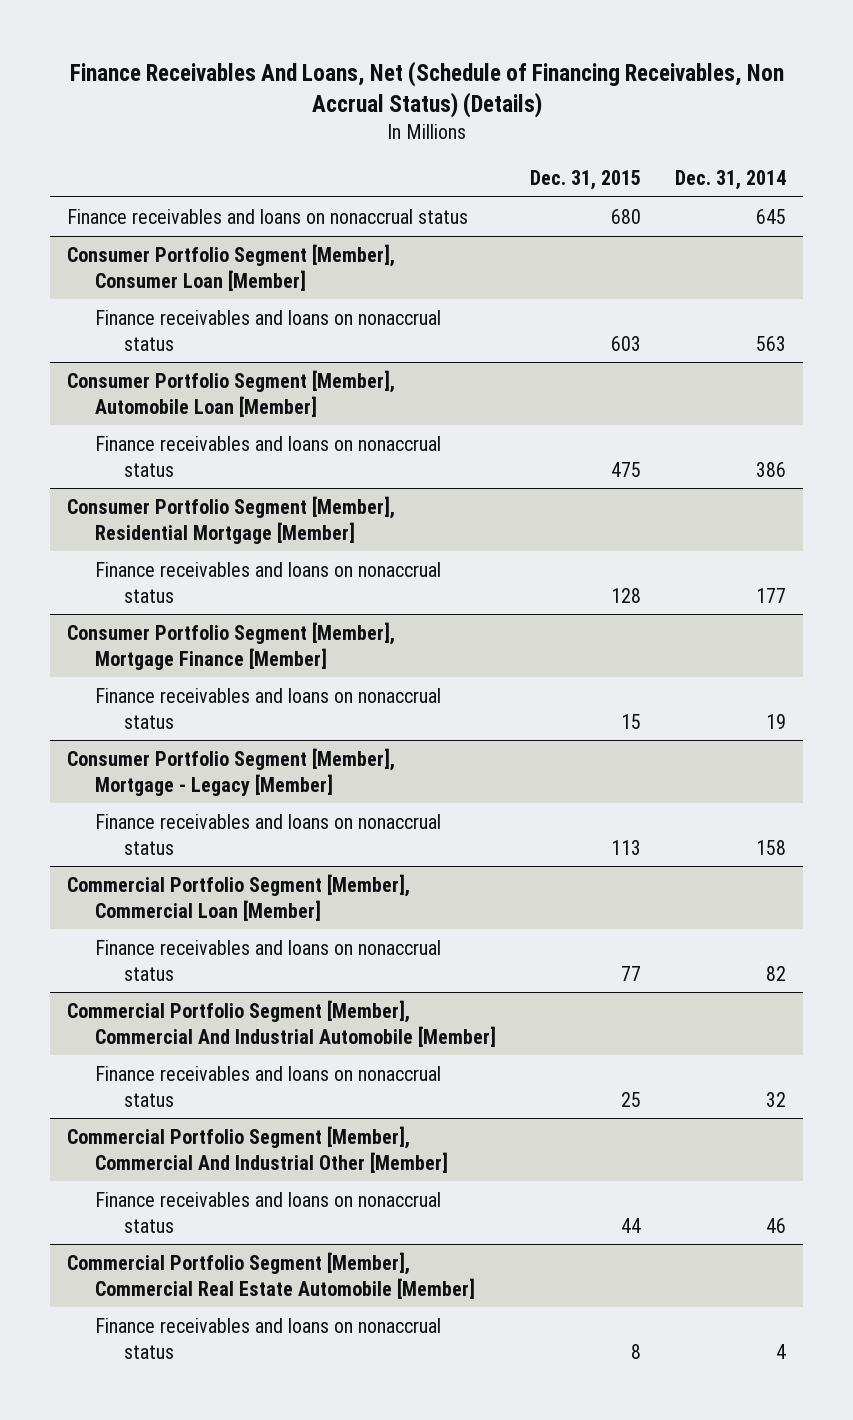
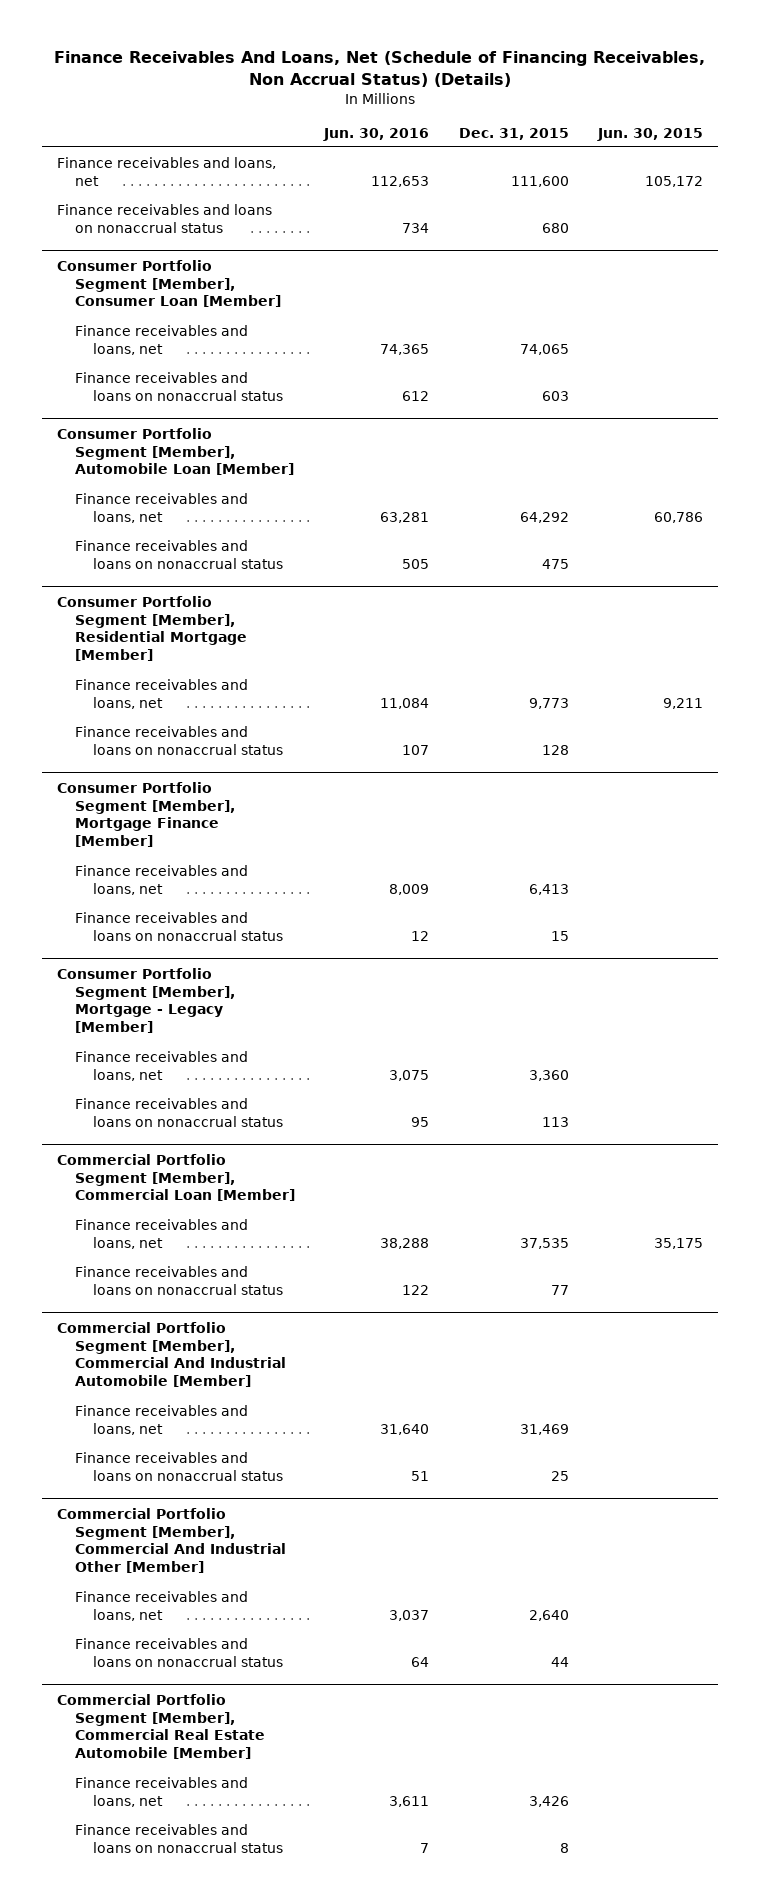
- | Dec. 31, 2015 | Dec. 31, 2014
+ | Jun. 30, 2016 | Dec. 31, 2015 | Jun. 30, 2015
+ Finance receivables and loans, net | 112,653 | 111,600 | 105,172
@ Consumer Portfolio Segment [Member], Consumer Loan [Member]
+ Finance receivables and loans, net | 74,365 | 74,065 |
@ Consumer Portfolio Segment [Member], Automobile Loan [Member]
+ Finance receivables and loans, net | 63,281 | 64,292 | 60,786
@ Consumer Portfolio Segment [Member], Residential Mortgage [Member]
+ Finance receivables and loans, net | 11,084 | 9,773 | 9,211
@ Consumer Portfolio Segment [Member], Mortgage Finance [Member]
+ Finance receivables and loans, net | 8,009 | 6,413 |
@ Consumer Portfolio Segment [Member], Mortgage - Legacy [Member]
+ Finance receivables and loans, net | 3,075 | 3,360 |
@ Commercial Portfolio Segment [Member], Commercial Loan [Member]
+ Finance receivables and loans, net | 38,288 | 37,535 | 35,175
@ Commercial Portfolio Segment [Member], Commercial And Industrial Automobile [Member]
+ Finance receivables and loans, net | 31,640 | 31,469 |
@ Commercial Portfolio Segment [Member], Commercial And Industrial Other [Member]
+ Finance receivables and loans, net | 3,037 | 2,640 |
@ Commercial Portfolio Segment [Member], Commercial Real Estate Automobile [Member]
+ Finance receivables and loans, net | 3,611 | 3,426 |

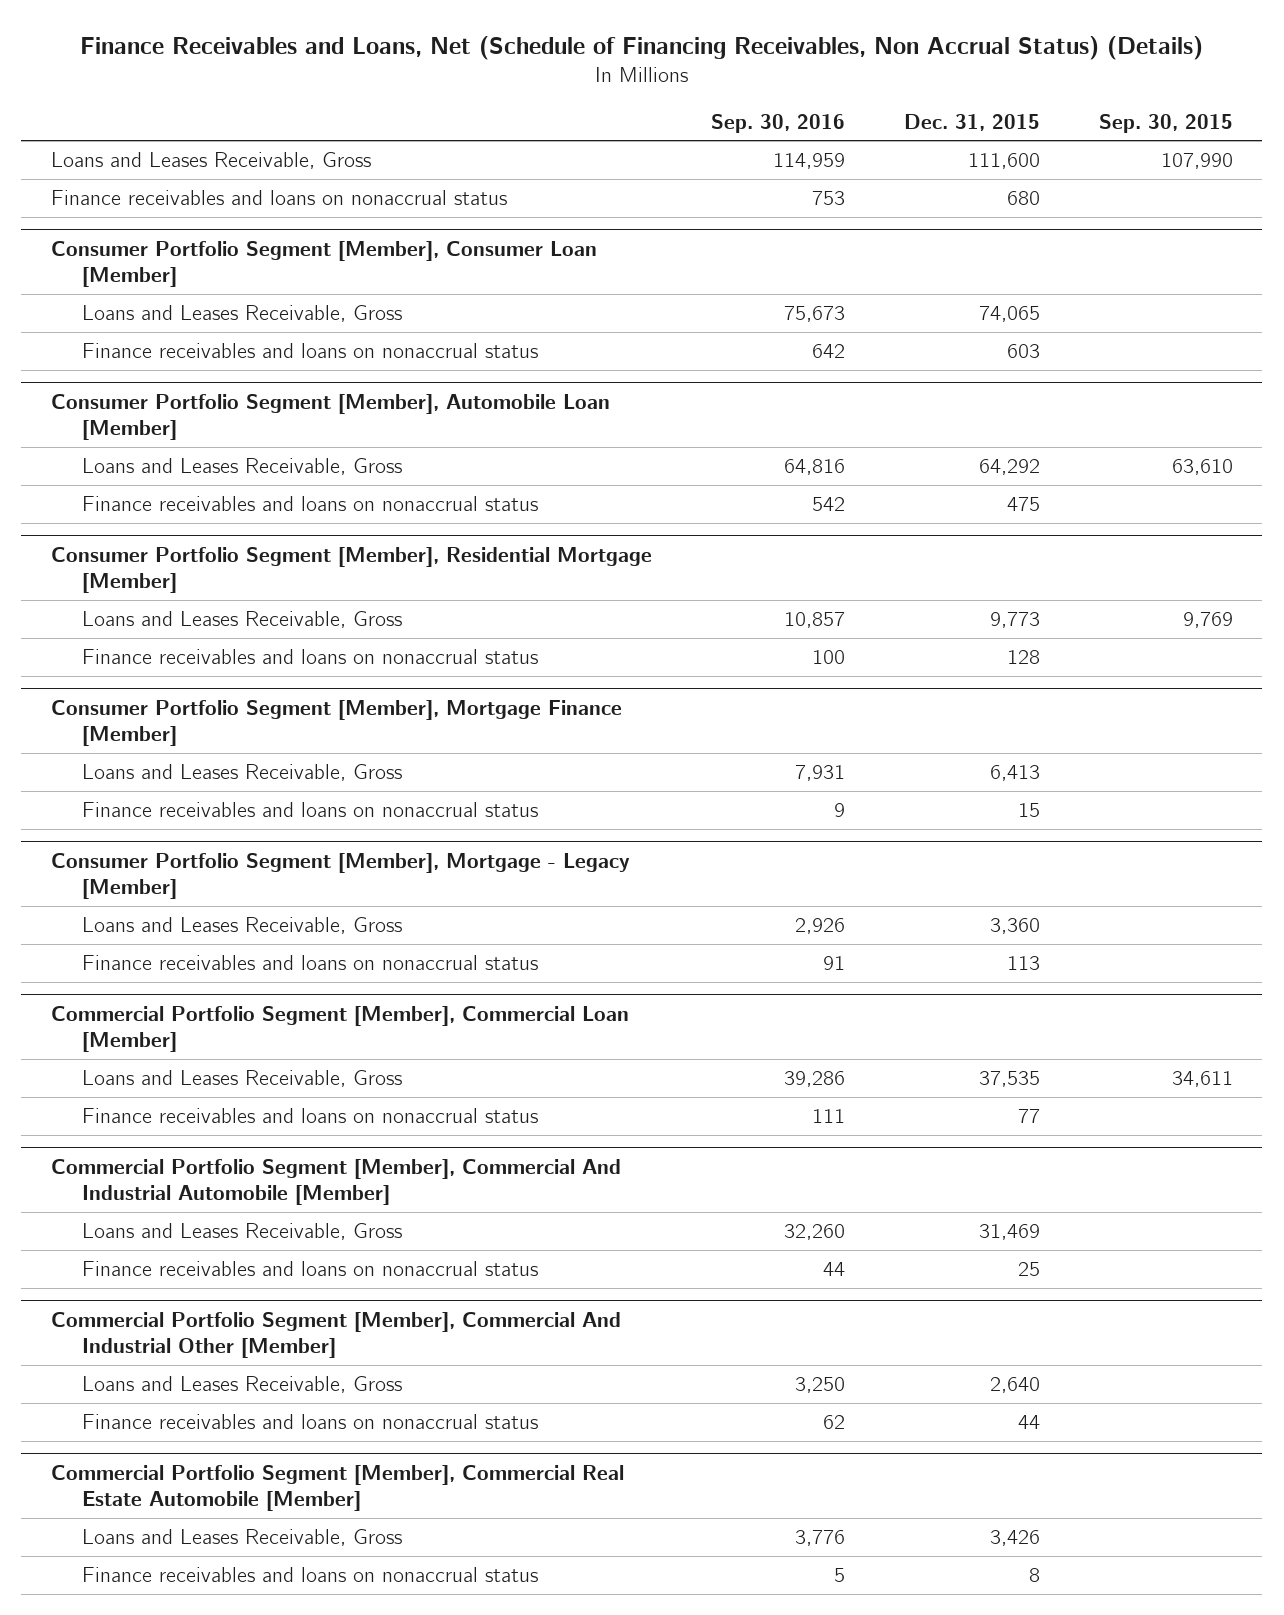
- Finance Receivables And Loans, Net (Schedule of Financing Receivables, Non Accrual Status) (Details)
+ Finance Receivables and Loans, Net (Schedule of Financing Receivables, Non Accrual Status) (Details)
- | Jun. 30, 2016 | Dec. 31, 2015 | Jun. 30, 2015
+ | Sep. 30, 2016 | Dec. 31, 2015 | Sep. 30, 2015
- Finance receivables and loans, net | 112,653 | 111,600 | 105,172
+ Loans and Leases Receivable, Gross | 114,959 | 111,600 | 107,990
@ Consumer Portfolio Segment [Member], Consumer Loan [Member]
- Finance receivables and loans, net | 74,365 | 74,065 |
+ Loans and Leases Receivable, Gross | 75,673 | 74,065 |
@ Consumer Portfolio Segment [Member], Automobile Loan [Member]
- Finance receivables and loans, net | 63,281 | 64,292 | 60,786
+ Loans and Leases Receivable, Gross | 64,816 | 64,292 | 63,610
@ Consumer Portfolio Segment [Member], Residential Mortgage [Member]
- Finance receivables and loans, net | 11,084 | 9,773 | 9,211
+ Loans and Leases Receivable, Gross | 10,857 | 9,773 | 9,769
@ Consumer Portfolio Segment [Member], Mortgage Finance [Member]
- Finance receivables and loans, net | 8,009 | 6,413 |
+ Loans and Leases Receivable, Gross | 7,931 | 6,413 |
@ Consumer Portfolio Segment [Member], Mortgage - Legacy [Member]
- Finance receivables and loans, net | 3,075 | 3,360 |
+ Loans and Leases Receivable, Gross | 2,926 | 3,360 |
@ Commercial Portfolio Segment [Member], Commercial Loan [Member]
- Finance receivables and loans, net | 38,288 | 37,535 | 35,175
+ Loans and Leases Receivable, Gross | 39,286 | 37,535 | 34,611
@ Commercial Portfolio Segment [Member], Commercial And Industrial Automobile [Member]
- Finance receivables and loans, net | 31,640 | 31,469 |
+ Loans and Leases Receivable, Gross | 32,260 | 31,469 |
@ Commercial Portfolio Segment [Member], Commercial And Industrial Other [Member]
- Finance receivables and loans, net | 3,037 | 2,640 |
+ Loans and Leases Receivable, Gross | 3,250 | 2,640 |
@ Commercial Portfolio Segment [Member], Commercial Real Estate Automobile [Member]
- Finance receivables and loans, net | 3,611 | 3,426 |
+ Loans and Leases Receivable, Gross | 3,776 | 3,426 |

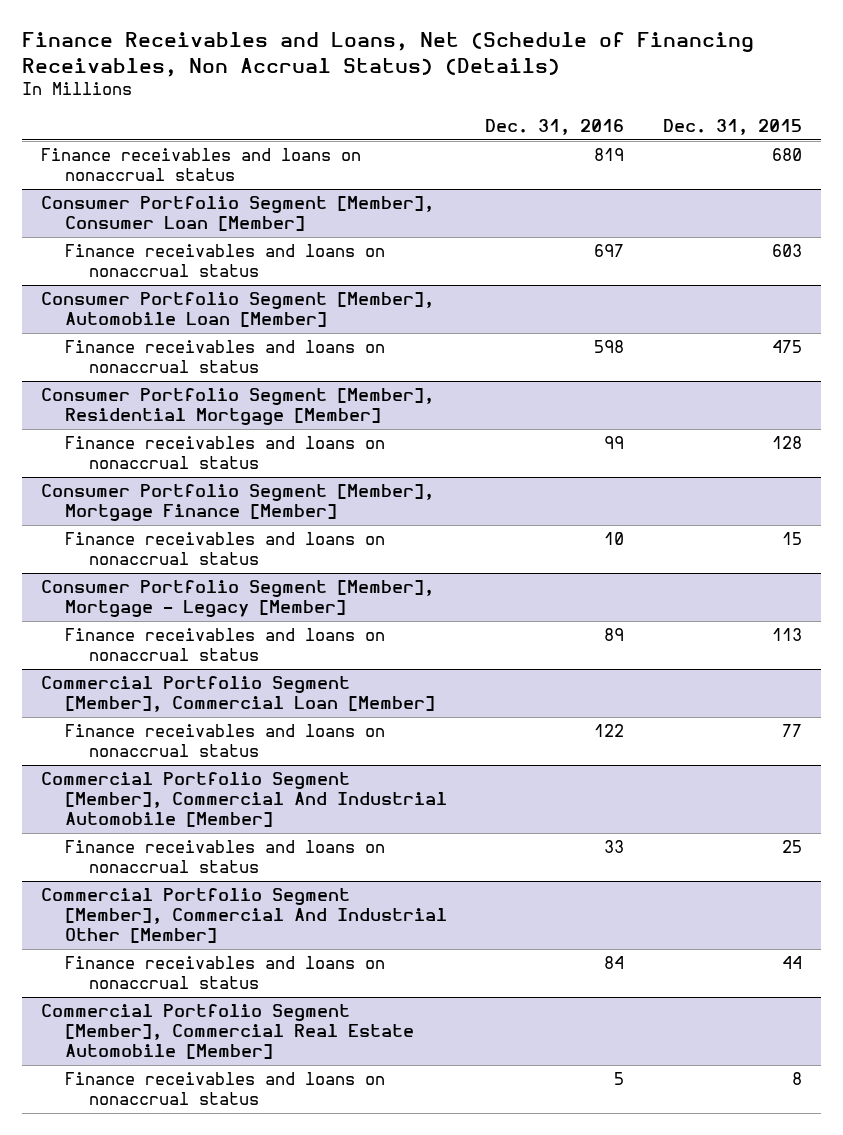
- | Sep. 30, 2016 | Dec. 31, 2015 | Sep. 30, 2015
+ | Dec. 31, 2016 | Dec. 31, 2015
- Loans and Leases Receivable, Gross | 114,959 | 111,600 | 107,990
@ Consumer Portfolio Segment [Member], Consumer Loan [Member]
- Loans and Leases Receivable, Gross | 75,673 | 74,065 |
@ Consumer Portfolio Segment [Member], Automobile Loan [Member]
- Loans and Leases Receivable, Gross | 64,816 | 64,292 | 63,610
@ Consumer Portfolio Segment [Member], Residential Mortgage [Member]
- Loans and Leases Receivable, Gross | 10,857 | 9,773 | 9,769
@ Consumer Portfolio Segment [Member], Mortgage Finance [Member]
- Loans and Leases Receivable, Gross | 7,931 | 6,413 |
@ Consumer Portfolio Segment [Member], Mortgage - Legacy [Member]
- Loans and Leases Receivable, Gross | 2,926 | 3,360 |
@ Commercial Portfolio Segment [Member], Commercial Loan [Member]
- Loans and Leases Receivable, Gross | 39,286 | 37,535 | 34,611
@ Commercial Portfolio Segment [Member], Commercial And Industrial Automobile [Member]
- Loans and Leases Receivable, Gross | 32,260 | 31,469 |
@ Commercial Portfolio Segment [Member], Commercial And Industrial Other [Member]
- Loans and Leases Receivable, Gross | 3,250 | 2,640 |
@ Commercial Portfolio Segment [Member], Commercial Real Estate Automobile [Member]
- Loans and Leases Receivable, Gross | 3,776 | 3,426 |

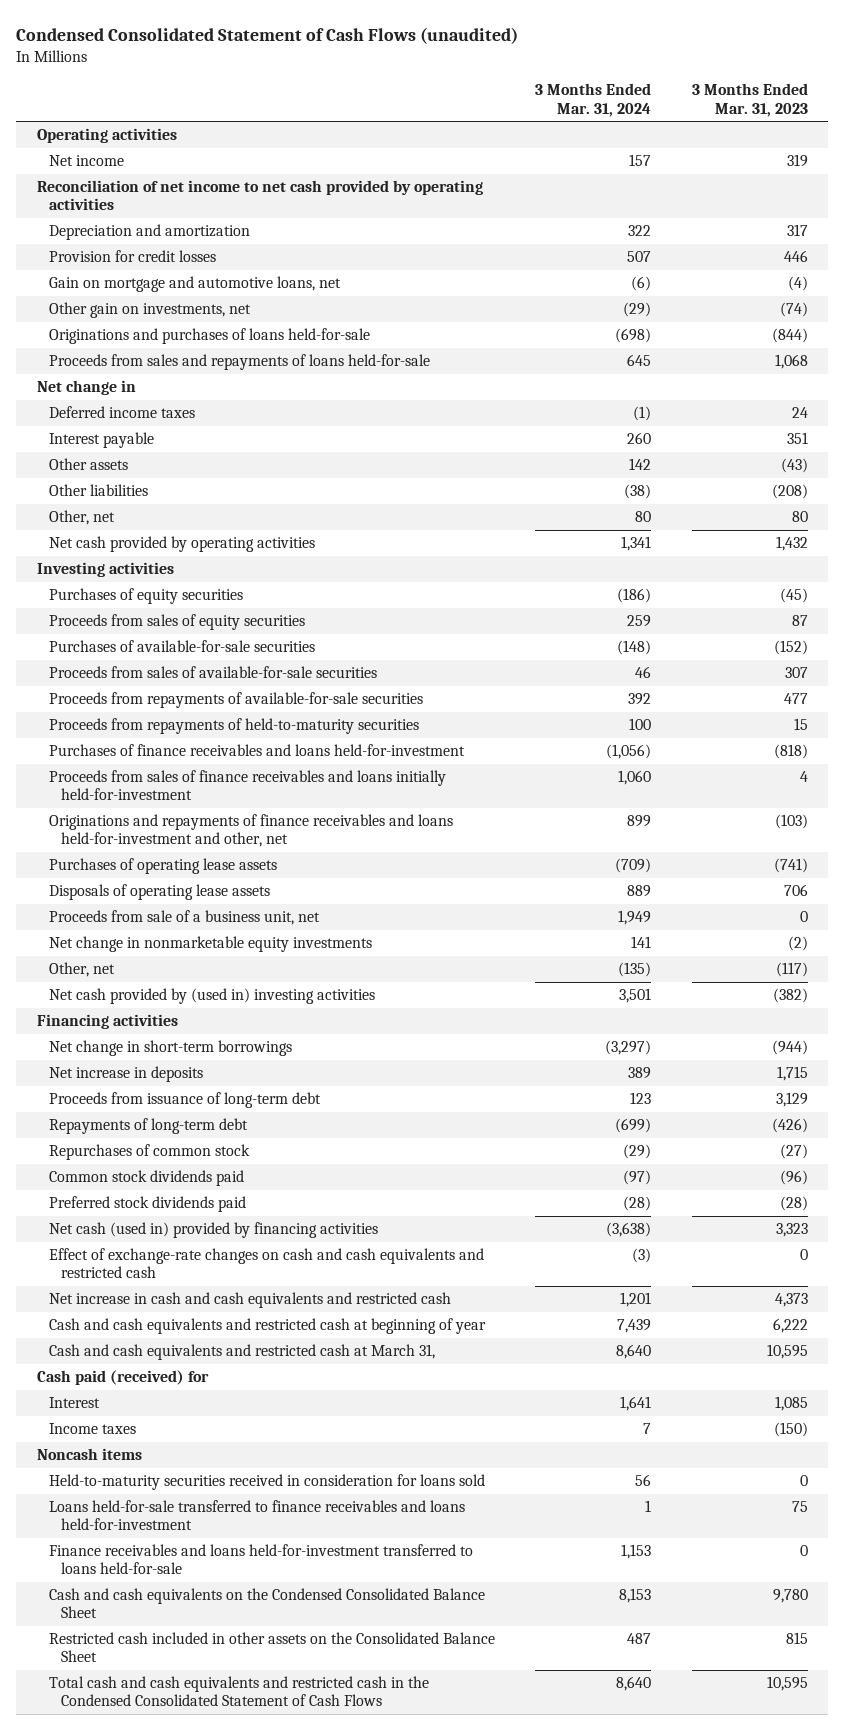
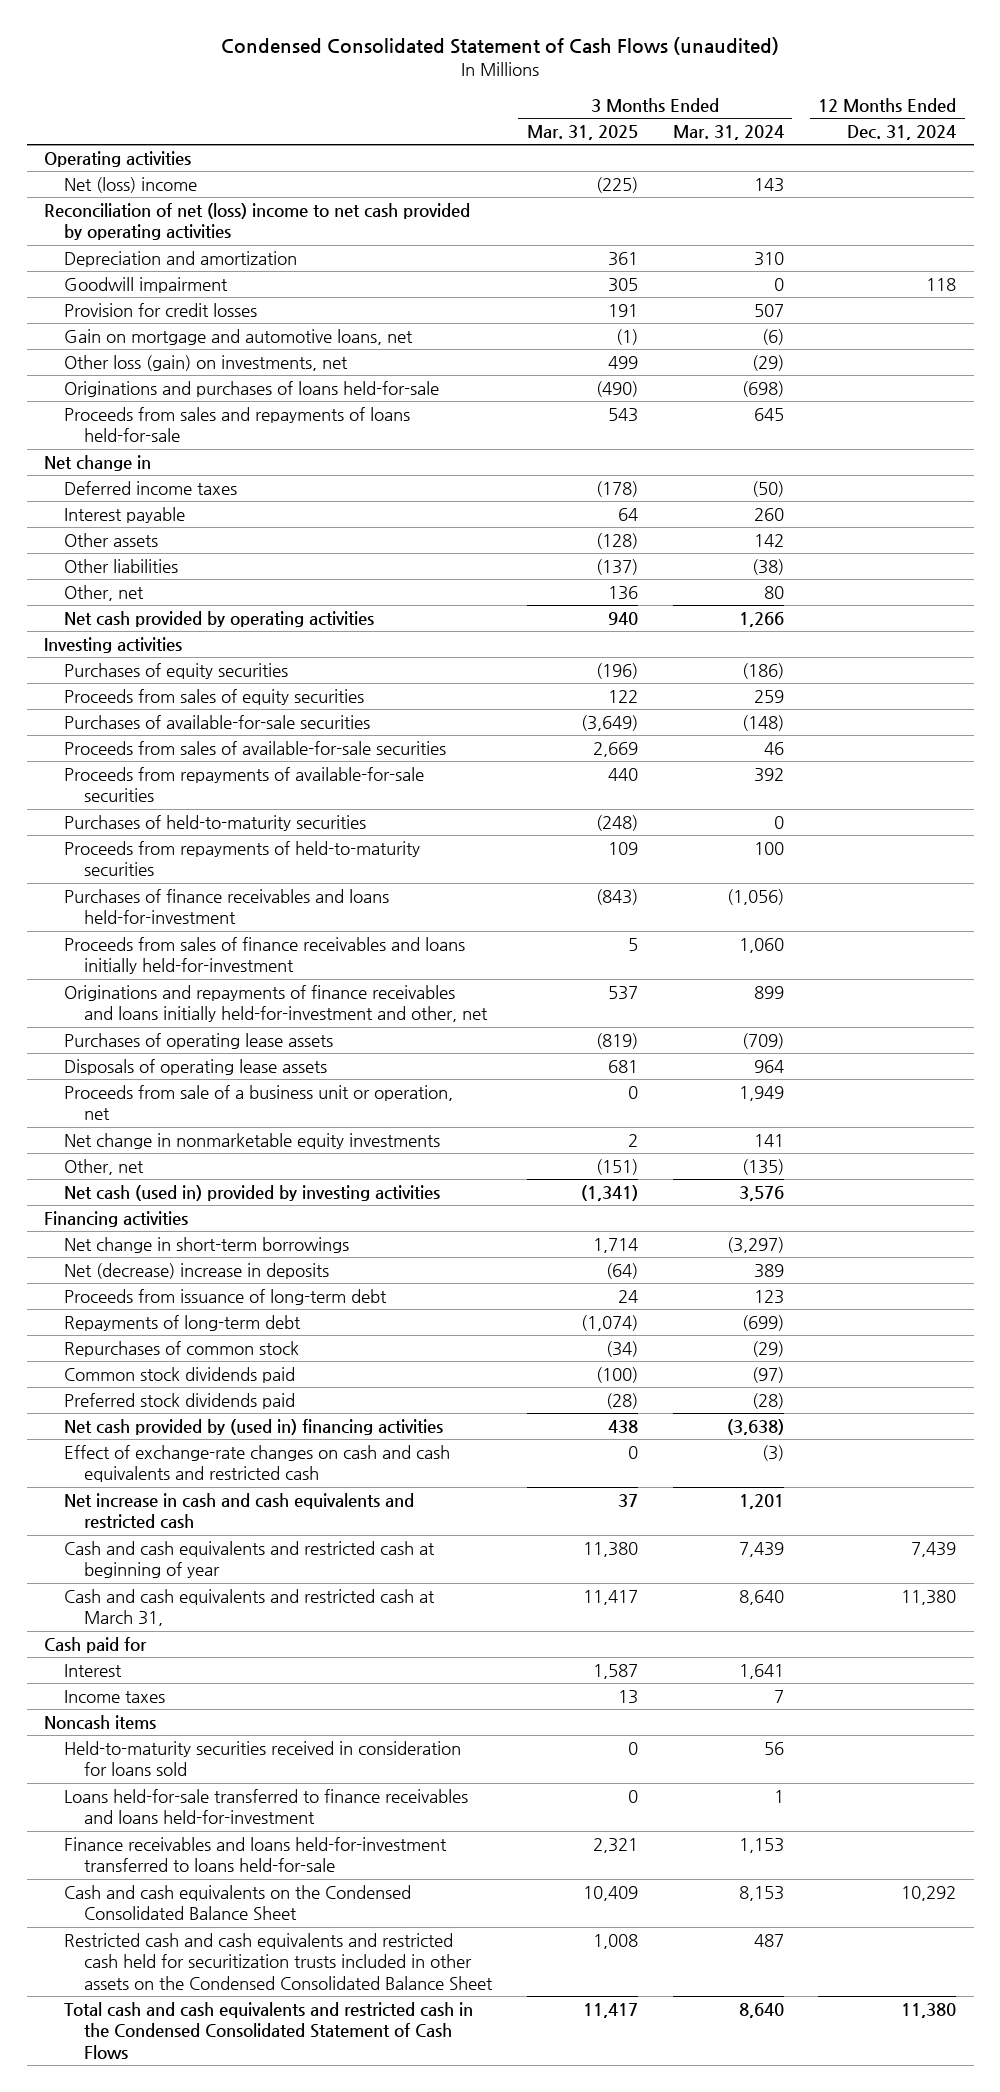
- | 3 Months Ended Mar. 31, 2024 | 3 Months Ended Mar. 31, 2023
+ | 3 Months Ended Mar. 31, 2025 | 3 Months Ended Mar. 31, 2024 | 12 Months Ended Dec. 31, 2024
- Net income | 157 | 319
- Reconciliation of net income to net cash provided by operating activities
- Depreciation and amortization | 322 | 317
+ Net (loss) income | (225) | 143 |
+ Reconciliation of net (loss) income to net cash provided by operating activities
+ Depreciation and amortization | 361 | 310 |
+ Goodwill impairment | 305 | 0 | 118
- Other gain on investments, net | (29) | (74)
+ Other loss (gain) on investments, net | 499 | (29) |
- Deferred income taxes | (1) | 24
+ Deferred income taxes | (178) | (50) |
- Net cash provided by operating activities | 1,341 | 1,432
+ Net cash provided by operating activities | 940 | 1,266 |
+ Purchases of held-to-maturity securities | (248) | 0 |
- Originations and repayments of finance receivables and loans held-for-investment and other, net | 899 | (103)
+ Originations and repayments of finance receivables and loans initially held-for-investment and other, net | 537 | 899 |
- Disposals of operating lease assets | 889 | 706
- Proceeds from sale of a business unit, net | 1,949 | 0
+ Disposals of operating lease assets | 681 | 964 |
+ Proceeds from sale of a business unit or operation, net | 0 | 1,949 |
- Net cash provided by (used in) investing activities | 3,501 | (382)
+ Net cash (used in) provided by investing activities | (1,341) | 3,576 |
- Net increase in deposits | 389 | 1,715
+ Net (decrease) increase in deposits | (64) | 389 |
- Net cash (used in) provided by financing activities | (3,638) | 3,323
+ Net cash provided by (used in) financing activities | 438 | (3,638) |
- Cash paid (received) for
+ Cash paid for
- Restricted cash included in other assets on the Consolidated Balance Sheet | 487 | 815
+ Restricted cash and cash equivalents and restricted cash held for securitization trusts included in other assets on the Condensed Consolidated Balance Sheet | 1,008 | 487 |

